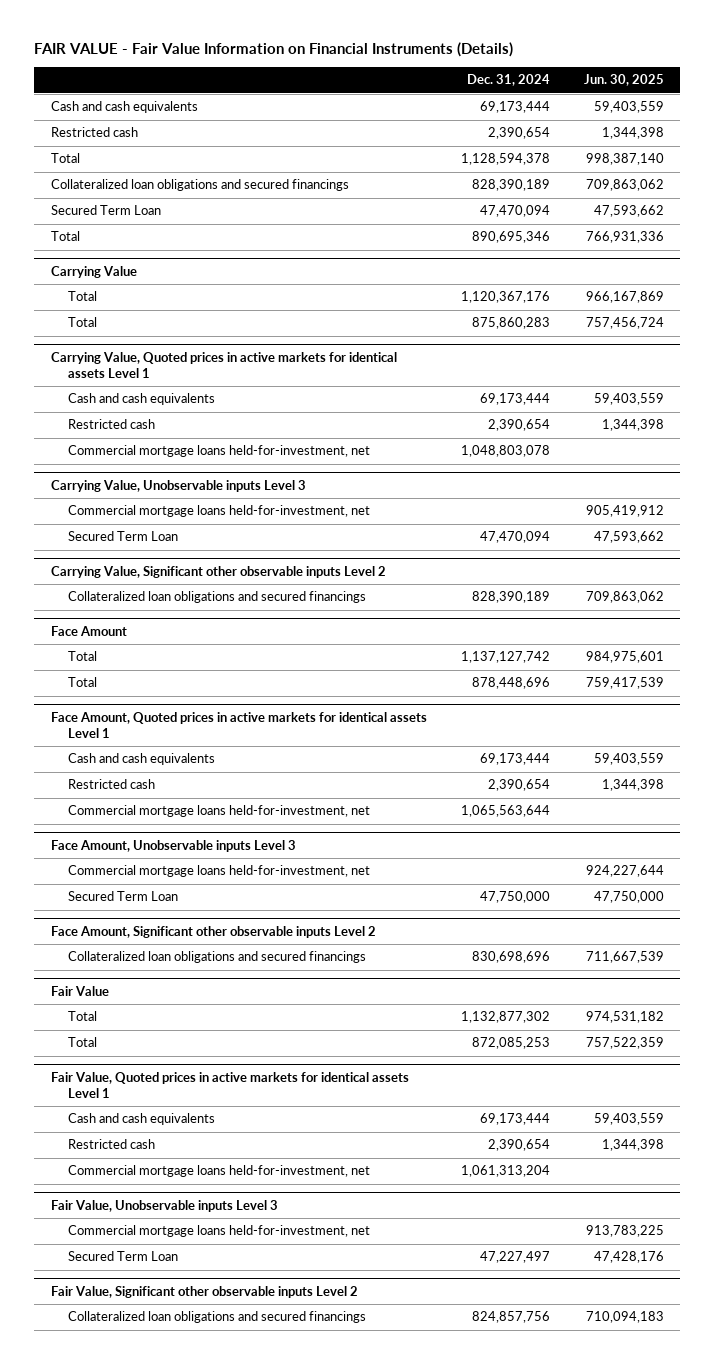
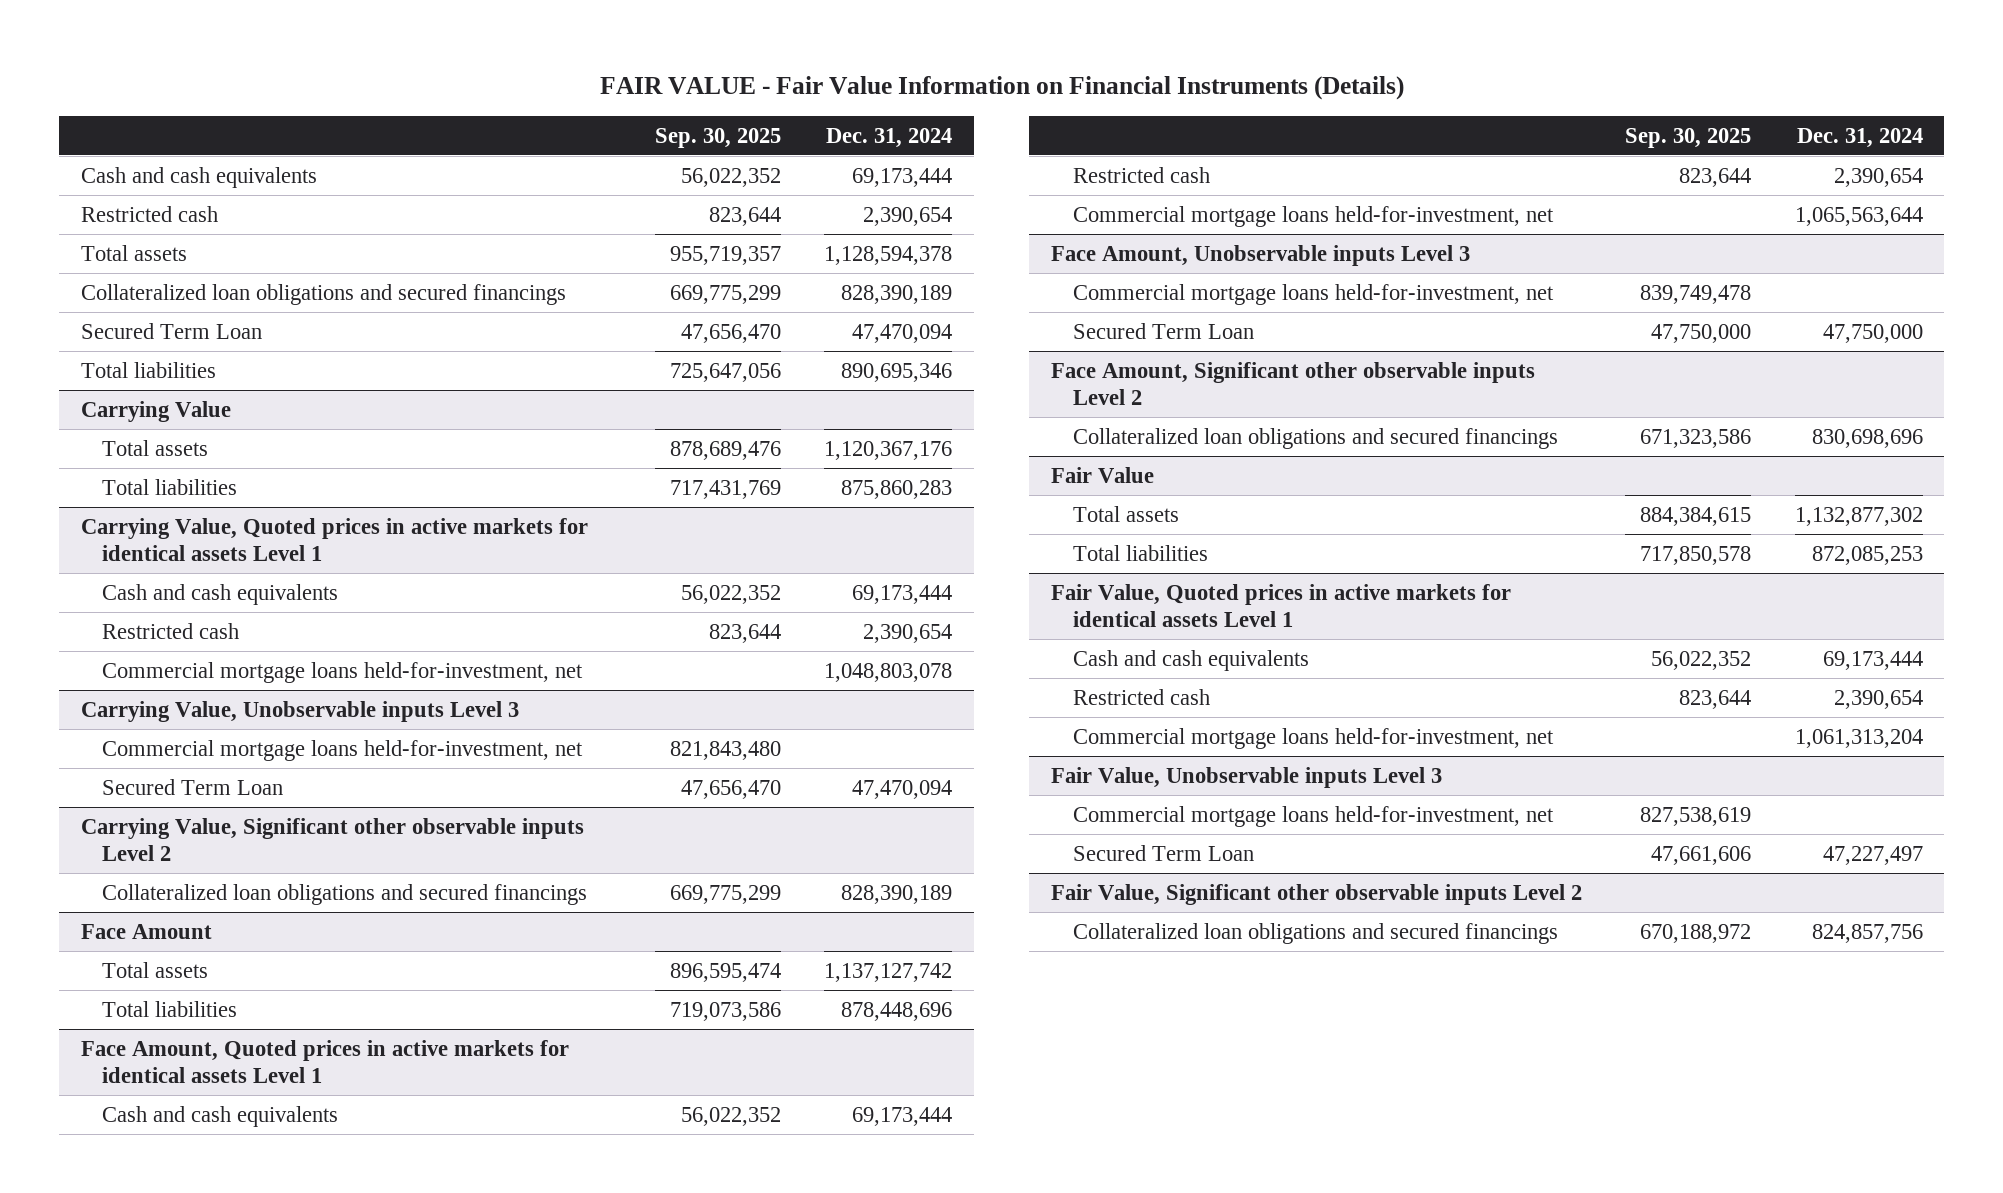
- | Dec. 31, 2024 | Jun. 30, 2025
+ | Sep. 30, 2025 | Dec. 31, 2024
- Total | 1,128,594,378 | 998,387,140
+ Total assets | 955,719,357 | 1,128,594,378
- Total | 890,695,346 | 766,931,336
+ Total liabilities | 725,647,056 | 890,695,346
@ Carrying Value
- Total | 1,120,367,176 | 966,167,869
- Total | 875,860,283 | 757,456,724
+ Total assets | 878,689,476 | 1,120,367,176
+ Total liabilities | 717,431,769 | 875,860,283
@ Face Amount
- Total | 1,137,127,742 | 984,975,601
- Total | 878,448,696 | 759,417,539
+ Total assets | 896,595,474 | 1,137,127,742
+ Total liabilities | 719,073,586 | 878,448,696
@ Fair Value
- Total | 1,132,877,302 | 974,531,182
- Total | 872,085,253 | 757,522,359
+ Total assets | 884,384,615 | 1,132,877,302
+ Total liabilities | 717,850,578 | 872,085,253

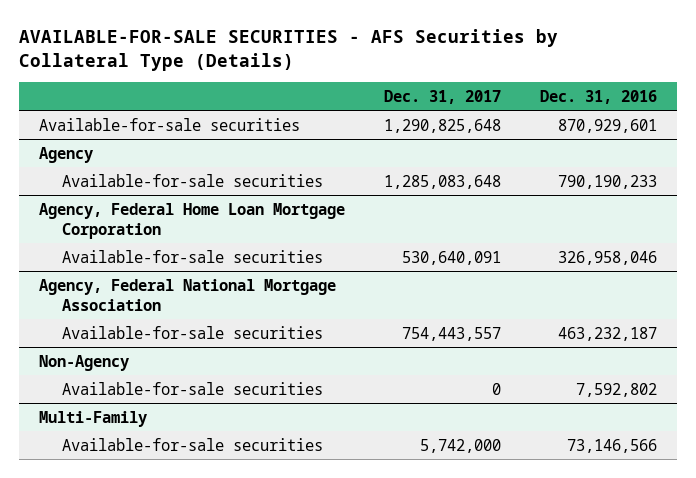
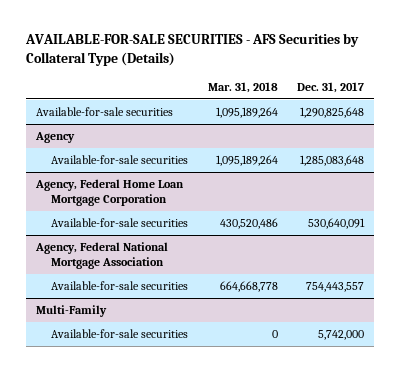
- | Dec. 31, 2017 | Dec. 31, 2016
+ | Mar. 31, 2018 | Dec. 31, 2017
- Non-Agency
- Available-for-sale securities | 0 | 7,592,802

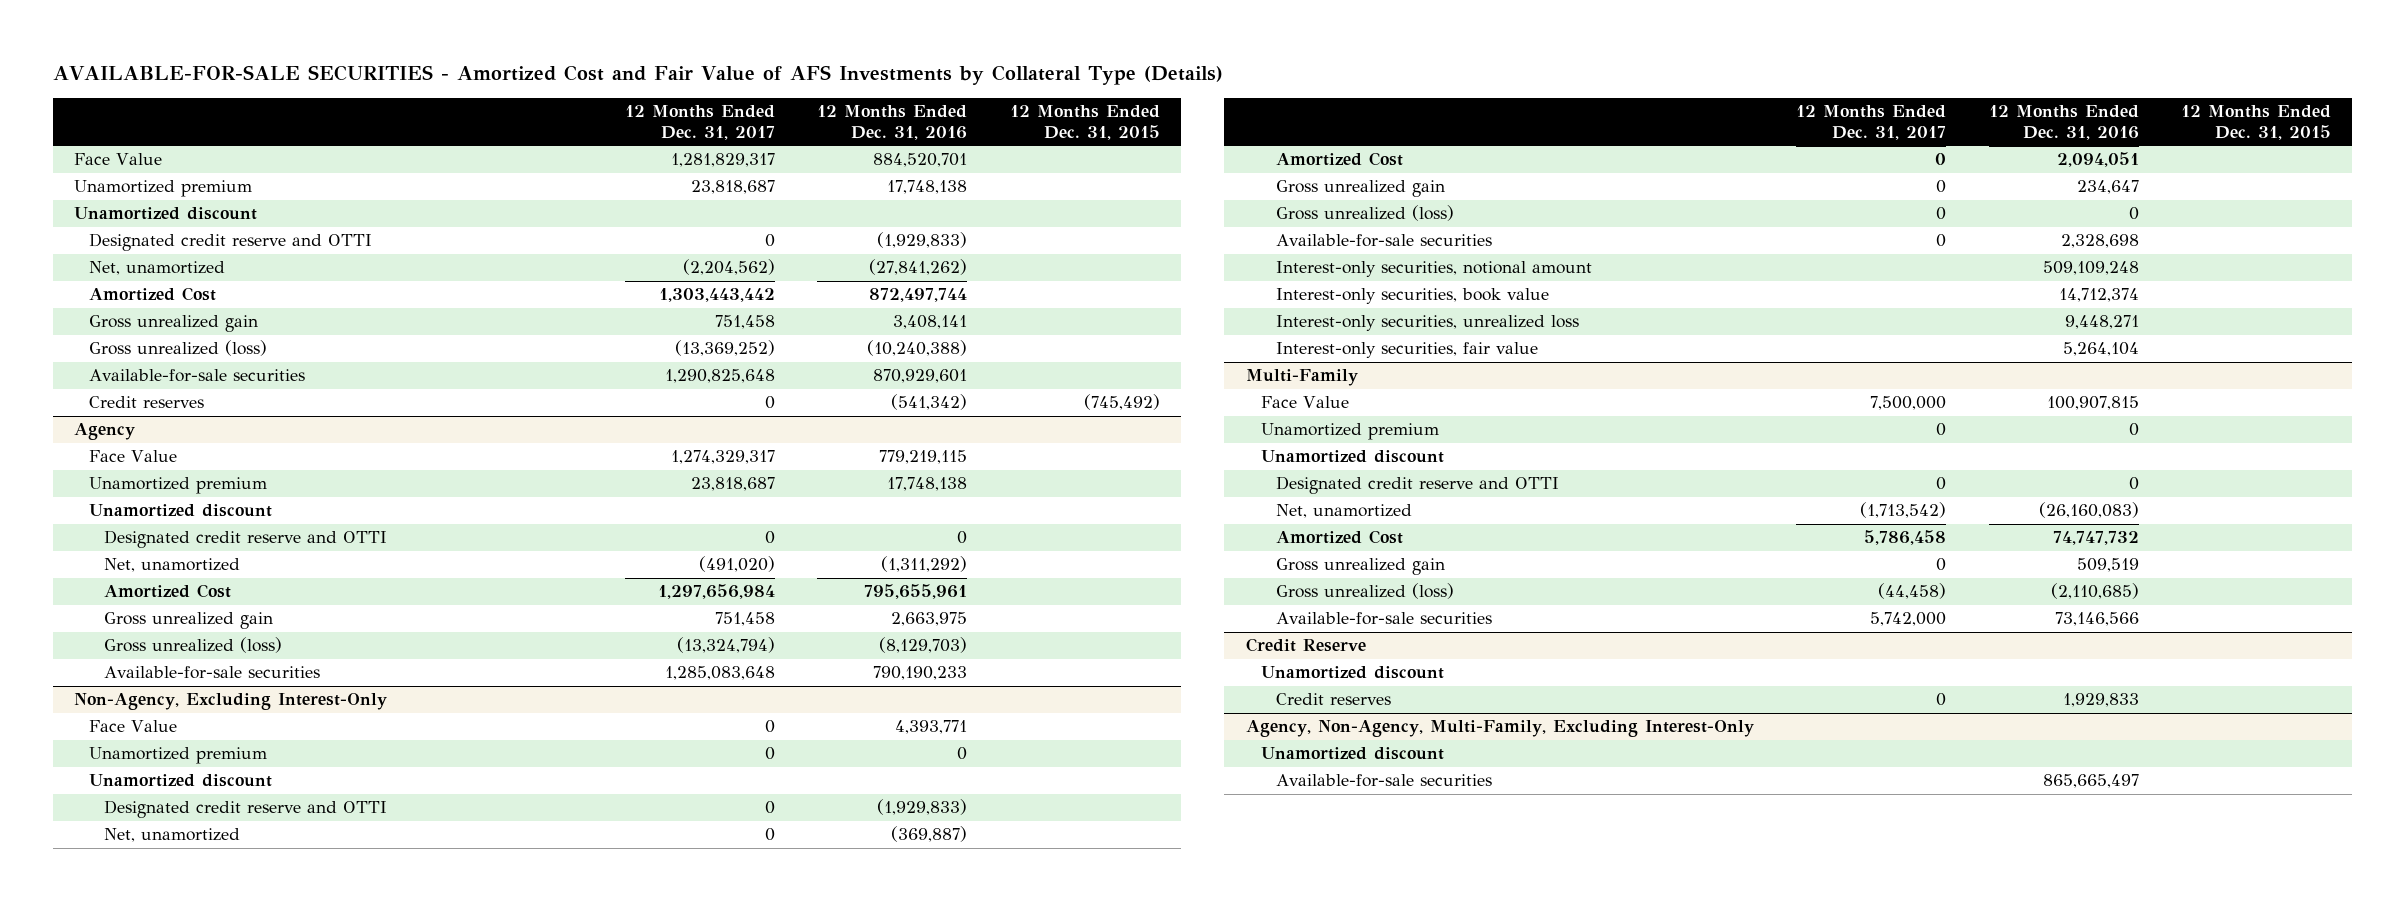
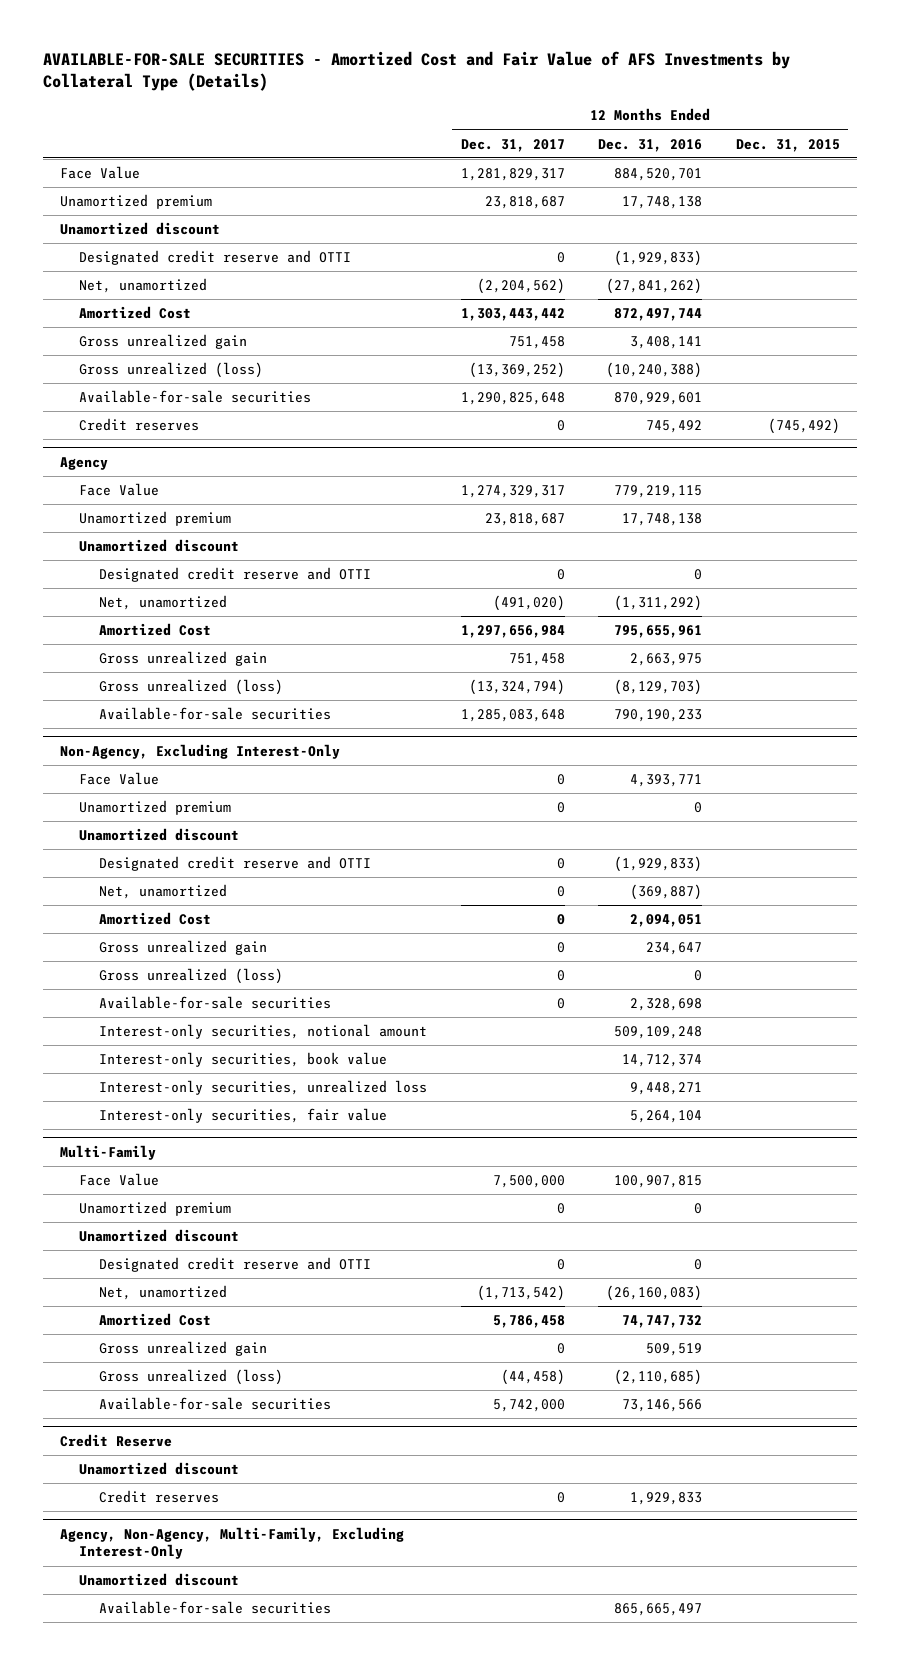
- Credit reserves | 0 | (541,342) | (745,492)
+ Credit reserves | 0 | 745,492 | (745,492)

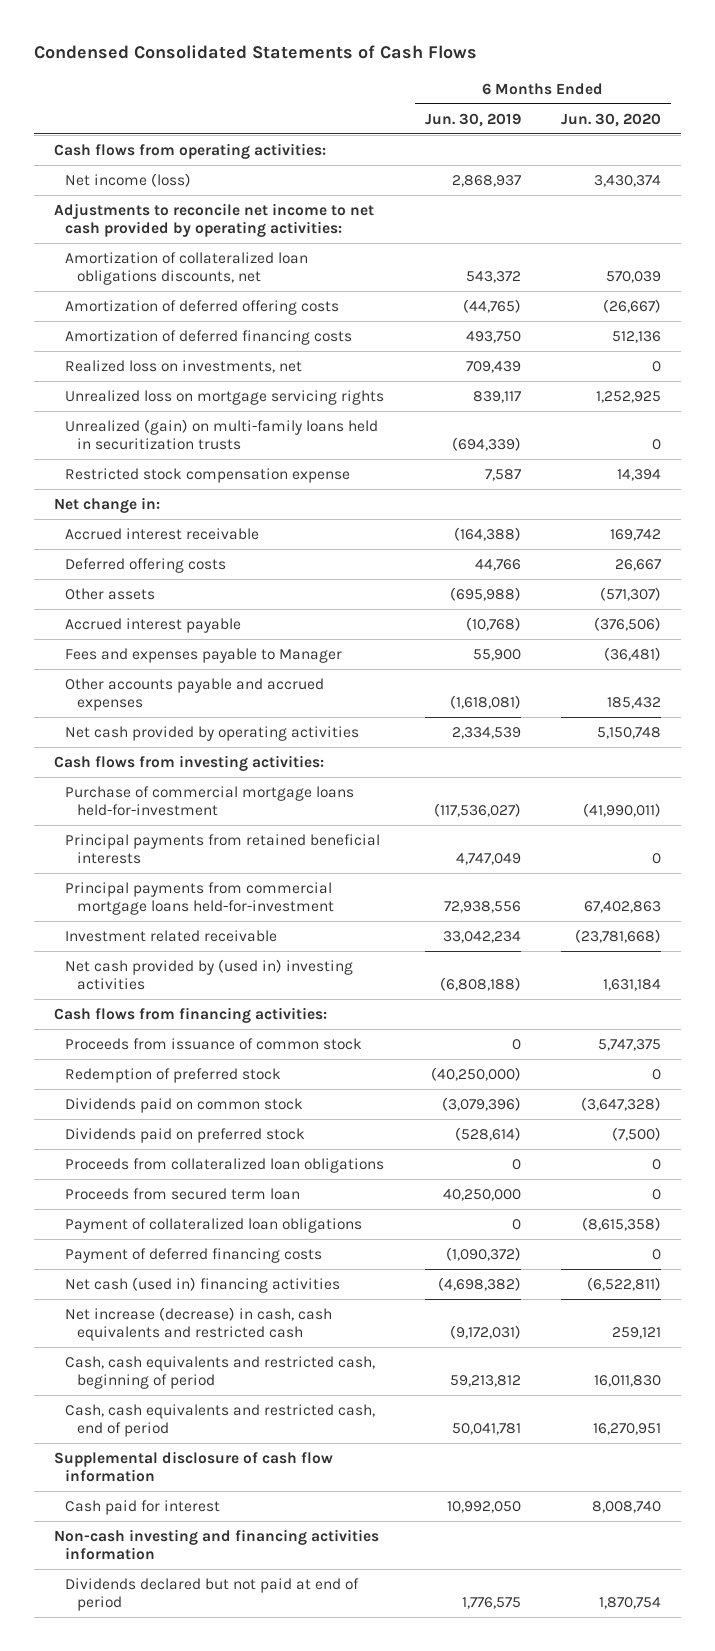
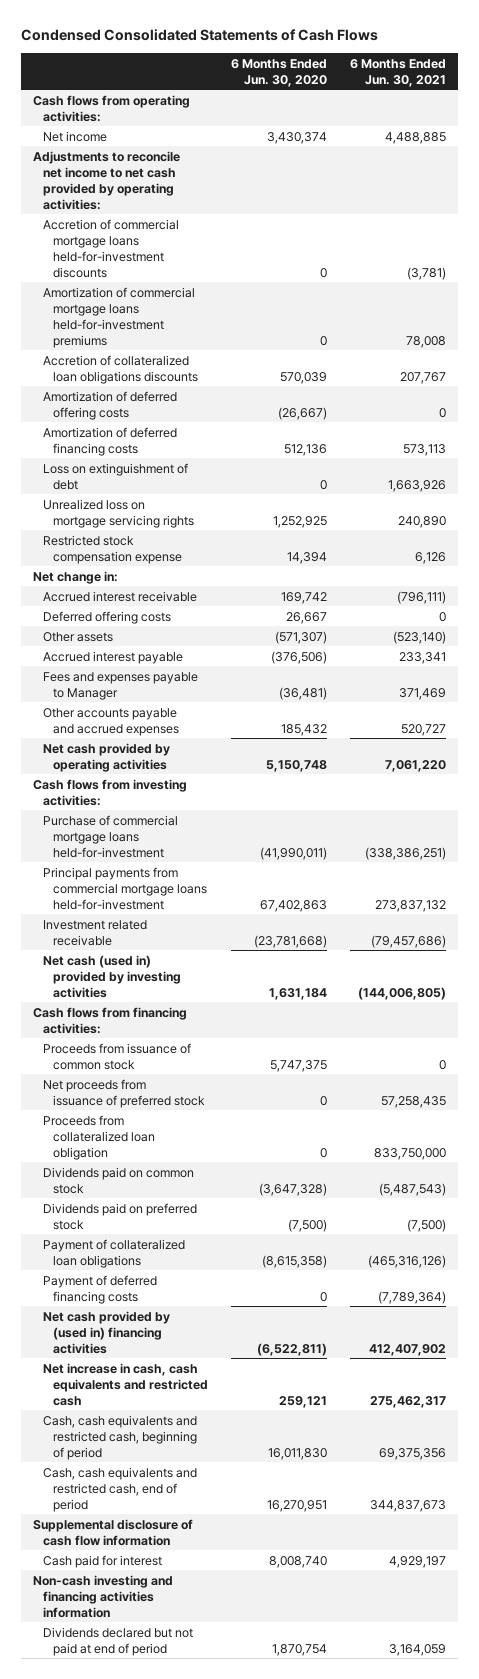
- | 6 Months Ended Jun. 30, 2019 | 6 Months Ended Jun. 30, 2020
+ | 6 Months Ended Jun. 30, 2020 | 6 Months Ended Jun. 30, 2021
- Net income (loss) | 2,868,937 | 3,430,374
+ Net income | 3,430,374 | 4,488,885
- Amortization of collateralized loan obligations discounts, net | 543,372 | 570,039
+ Accretion of commercial mortgage loans held-for-investment discounts | 0 | (3,781)
+ Amortization of commercial mortgage loans held-for-investment premiums | 0 | 78,008
+ Accretion of collateralized loan obligations discounts | 570,039 | 207,767
- Realized loss on investments, net | 709,439 | 0
+ Loss on extinguishment of debt | 0 | 1,663,926
- Unrealized (gain) on multi-family loans held in securitization trusts | (694,339) | 0
- Principal payments from retained beneficial interests | 4,747,049 | 0
- Net cash provided by (used in) investing activities | (6,808,188) | 1,631,184
+ Net cash (used in) provided by investing activities | 1,631,184 | (144,006,805)
- Redemption of preferred stock | (40,250,000) | 0
+ Net proceeds from issuance of preferred stock | 0 | 57,258,435
+ Proceeds from collateralized loan obligation | 0 | 833,750,000
- Proceeds from collateralized loan obligations | 0 | 0
- Proceeds from secured term loan | 40,250,000 | 0
- Net cash (used in) financing activities | (4,698,382) | (6,522,811)
- Net increase (decrease) in cash, cash equivalents and restricted cash | (9,172,031) | 259,121
+ Net cash provided by (used in) financing activities | (6,522,811) | 412,407,902
+ Net increase in cash, cash equivalents and restricted cash | 259,121 | 275,462,317

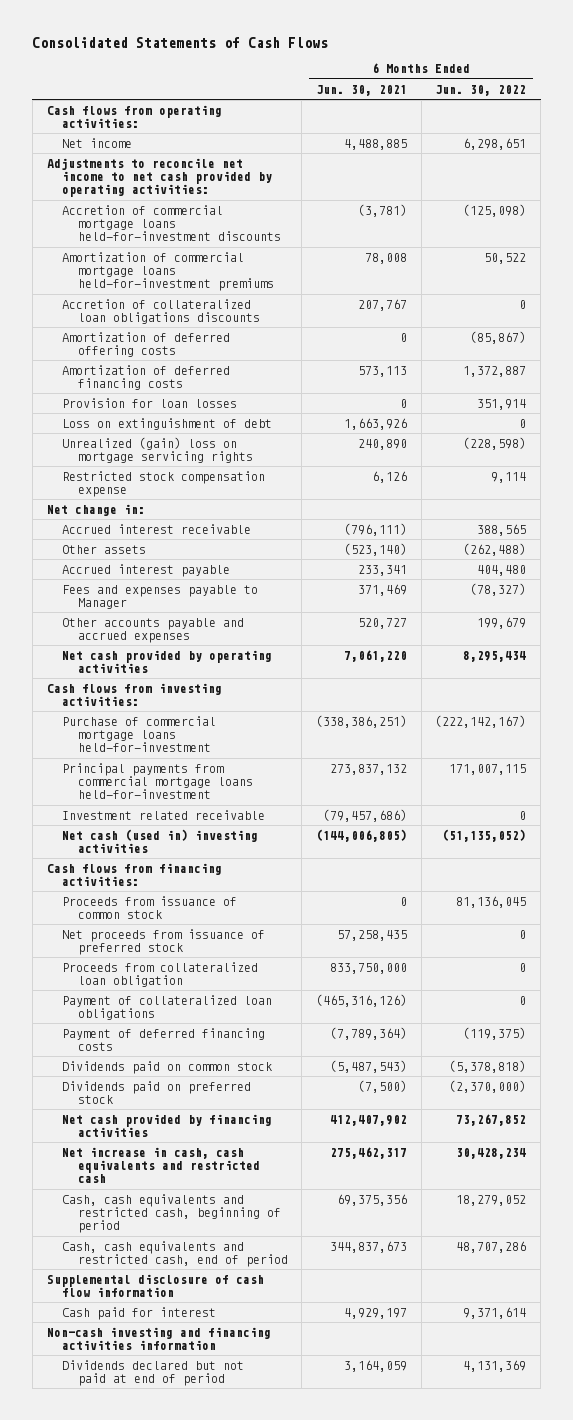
- Condensed Consolidated Statements of Cash Flows
+ Consolidated Statements of Cash Flows
- | 6 Months Ended Jun. 30, 2020 | 6 Months Ended Jun. 30, 2021
+ | 6 Months Ended Jun. 30, 2021 | 6 Months Ended Jun. 30, 2022
+ Provision for loan losses | 0 | 351,914
- Unrealized loss on mortgage servicing rights | 1,252,925 | 240,890
+ Unrealized (gain) loss on mortgage servicing rights | 240,890 | (228,598)
- Deferred offering costs | 26,667 | 0
- Net cash (used in) provided by investing activities | 1,631,184 | (144,006,805)
+ Net cash (used in) investing activities | (144,006,805) | (51,135,052)
- Net cash provided by (used in) financing activities | (6,522,811) | 412,407,902
moved down: Dividends paid on common stock | (5,487,543) | (5,378,818)
moved down: Dividends paid on preferred stock | (7,500) | (2,370,000)
+ Net cash provided by financing activities | 412,407,902 | 73,267,852

